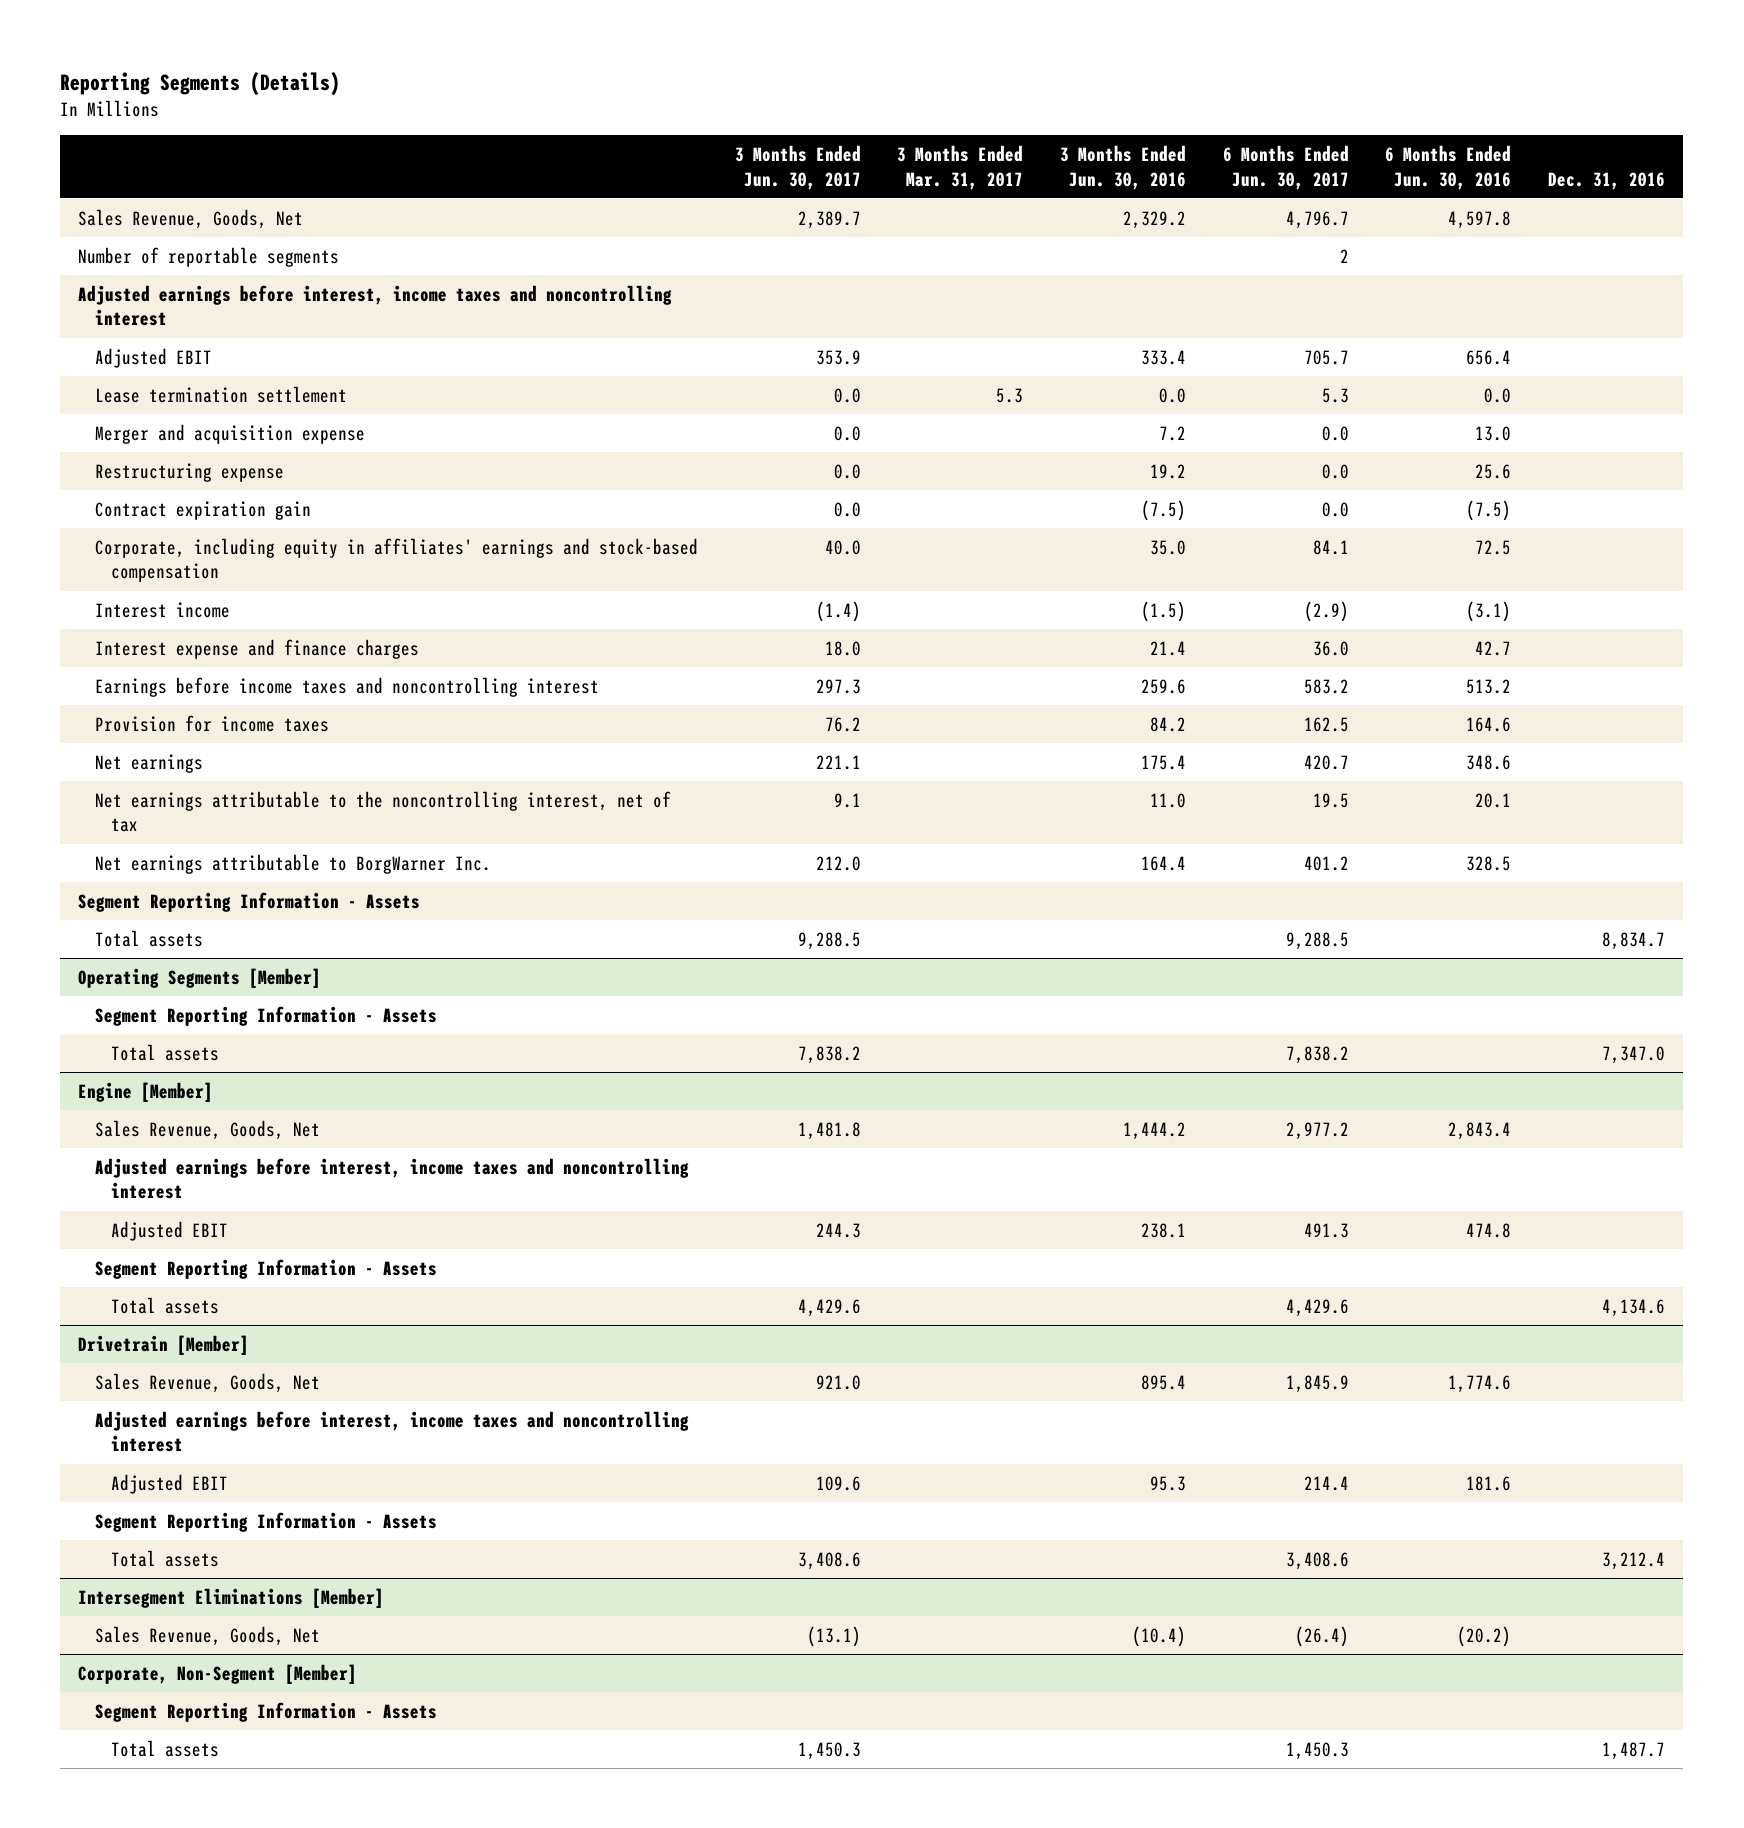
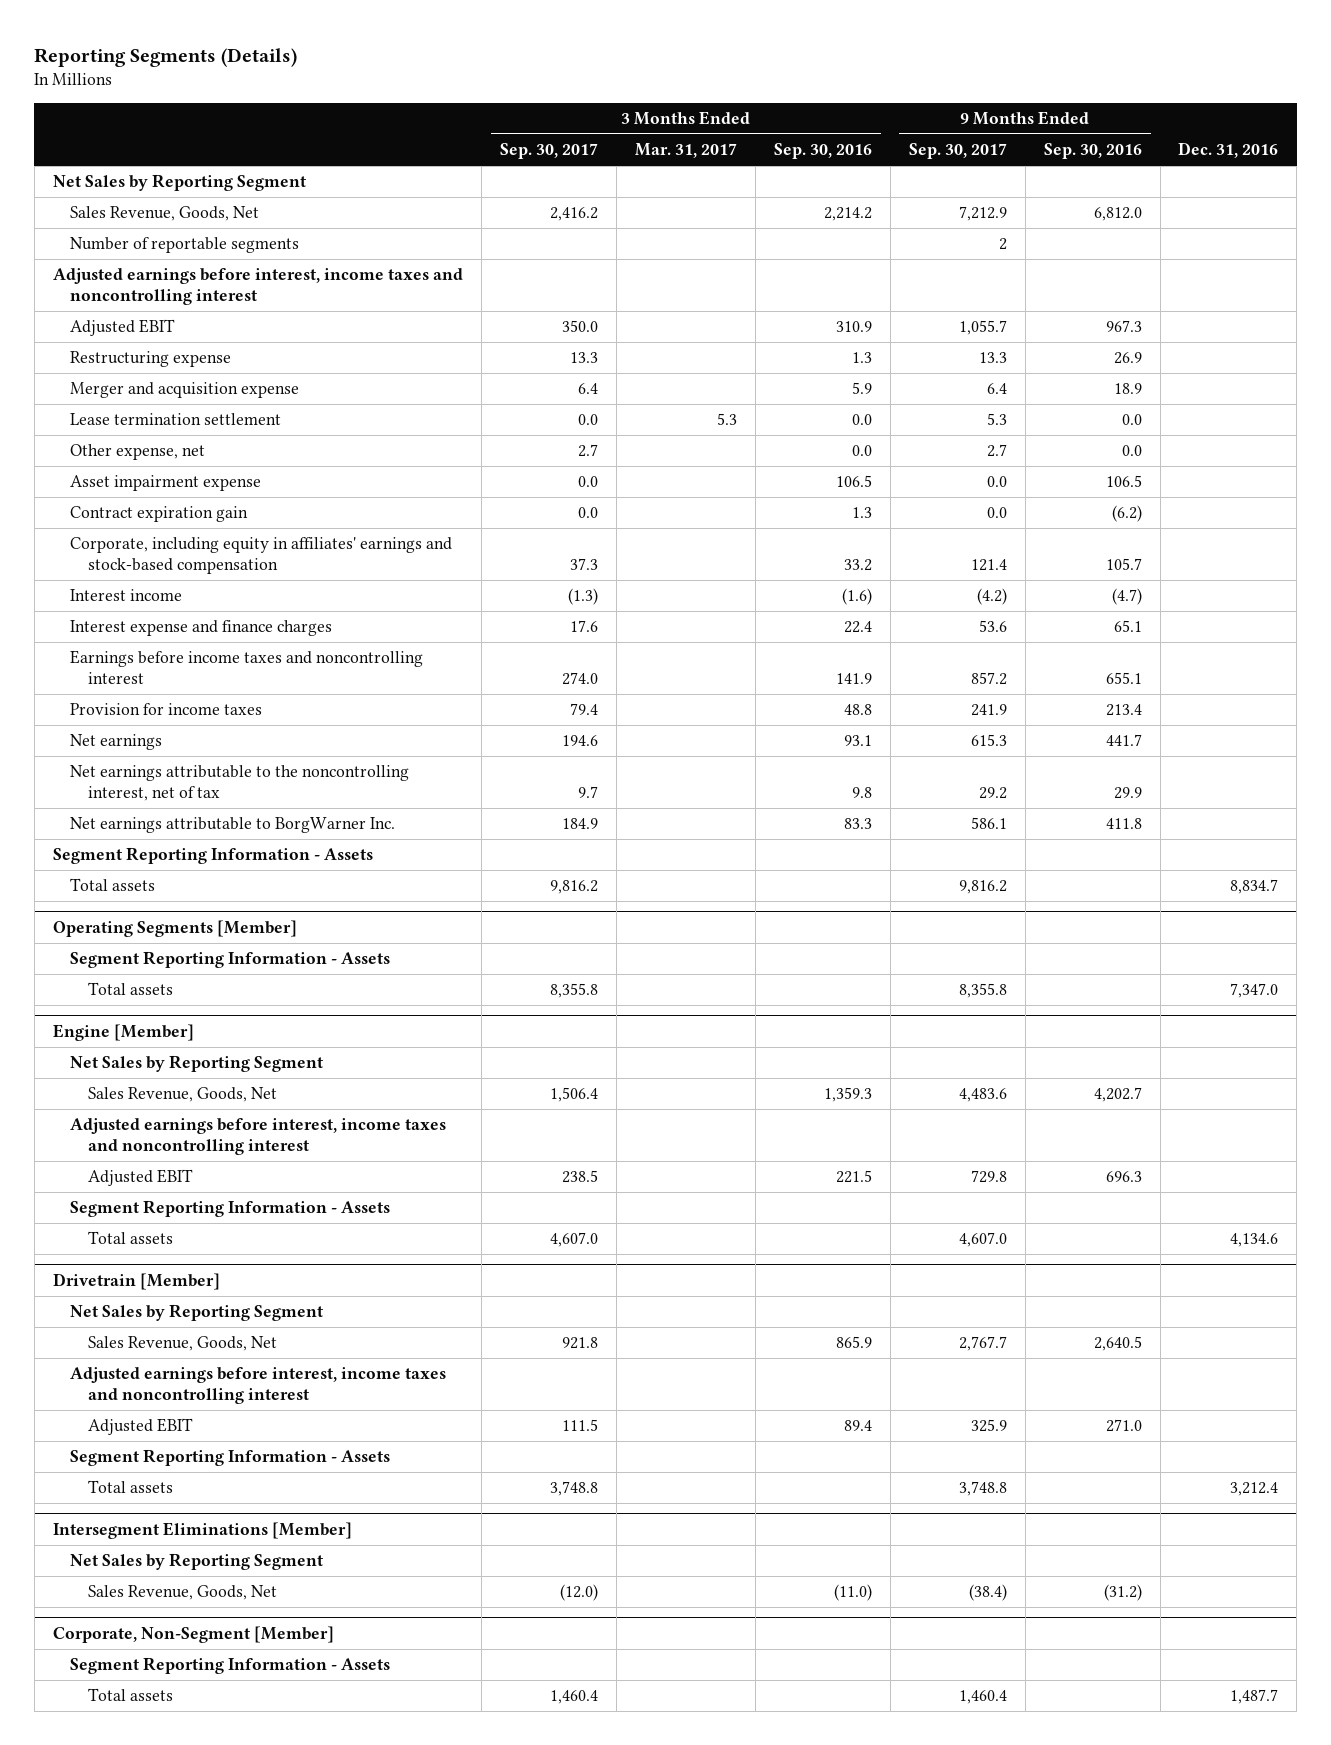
- | 3 Months Ended Jun. 30, 2017 | 3 Months Ended Mar. 31, 2017 | 3 Months Ended Jun. 30, 2016 | 6 Months Ended Jun. 30, 2017 | 6 Months Ended Jun. 30, 2016 | Dec. 31, 2016
+ | 3 Months Ended Sep. 30, 2017 | 3 Months Ended Mar. 31, 2017 | 3 Months Ended Sep. 30, 2016 | 9 Months Ended Sep. 30, 2017 | 9 Months Ended Sep. 30, 2016 | Dec. 31, 2016
+ Net Sales by Reporting Segment
moved down: Merger and acquisition expense | 6.4 | | 5.9 | 6.4 | 18.9 |
moved down: Lease termination settlement | 0.0 | 5.3 | 0.0 | 5.3 | 0.0 |
+ Other expense, net | 2.7 | | 0.0 | 2.7 | 0.0 |
+ Asset impairment expense | 0.0 | | 106.5 | 0.0 | 106.5 |
@ Engine [Member]
+ Net Sales by Reporting Segment
@ Drivetrain [Member]
+ Net Sales by Reporting Segment
@ Intersegment Eliminations [Member]
+ Net Sales by Reporting Segment

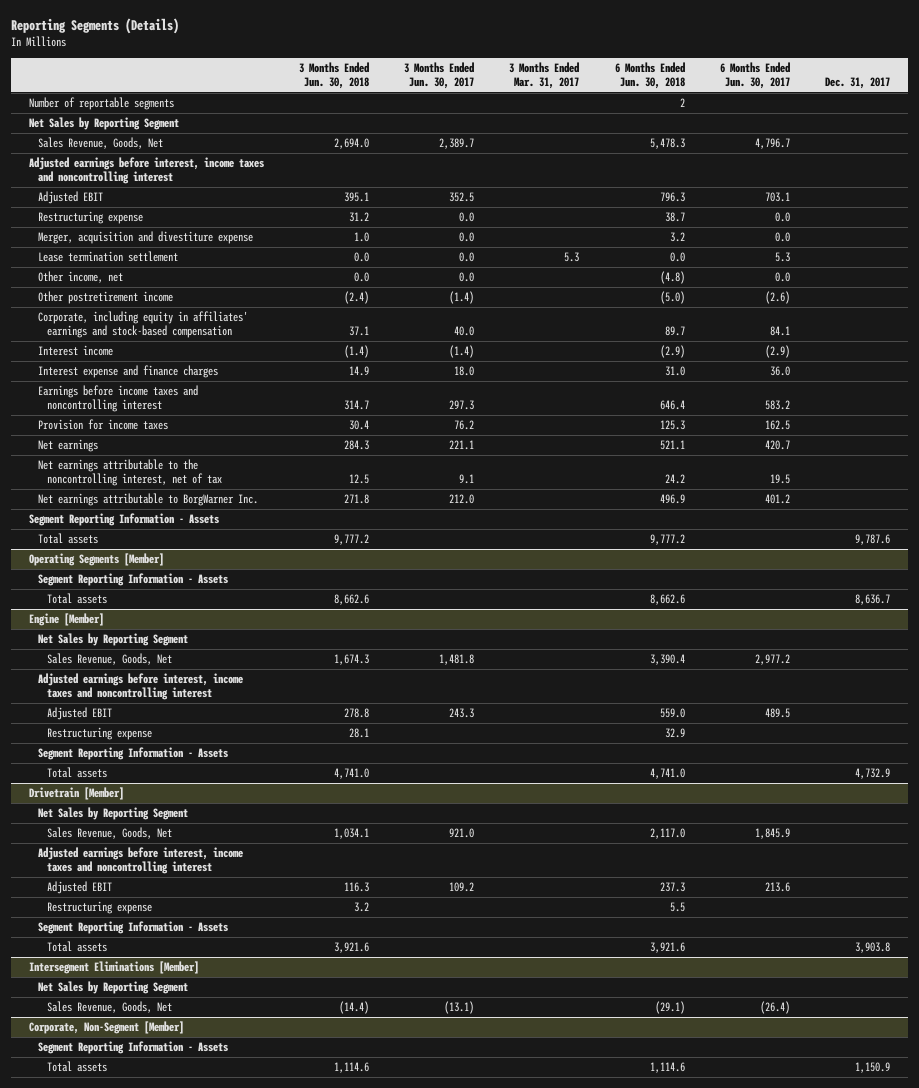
- | 3 Months Ended Sep. 30, 2017 | 3 Months Ended Mar. 31, 2017 | 3 Months Ended Sep. 30, 2016 | 9 Months Ended Sep. 30, 2017 | 9 Months Ended Sep. 30, 2016 | Dec. 31, 2016
+ | 3 Months Ended Jun. 30, 2018 | 3 Months Ended Jun. 30, 2017 | 3 Months Ended Mar. 31, 2017 | 6 Months Ended Jun. 30, 2018 | 6 Months Ended Jun. 30, 2017 | Dec. 31, 2017
moved up: Number of reportable segments | | | | 2 | |
- Merger and acquisition expense | 6.4 | | 5.9 | 6.4 | 18.9 |
+ Merger, acquisition and divestiture expense | 1.0 | 0.0 | | 3.2 | 0.0 |
- Other expense, net | 2.7 | | 0.0 | 2.7 | 0.0 |
- Asset impairment expense | 0.0 | | 106.5 | 0.0 | 106.5 |
- Contract expiration gain | 0.0 | | 1.3 | 0.0 | (6.2) |
+ Other income, net | 0.0 | 0.0 | | (4.8) | 0.0 |
+ Other postretirement income | (2.4) | (1.4) | | (5.0) | (2.6) |
@ Engine [Member]
+ Restructuring expense | 28.1 | | | 32.9 | |
@ Drivetrain [Member]
+ Restructuring expense | 3.2 | | | 5.5 | |

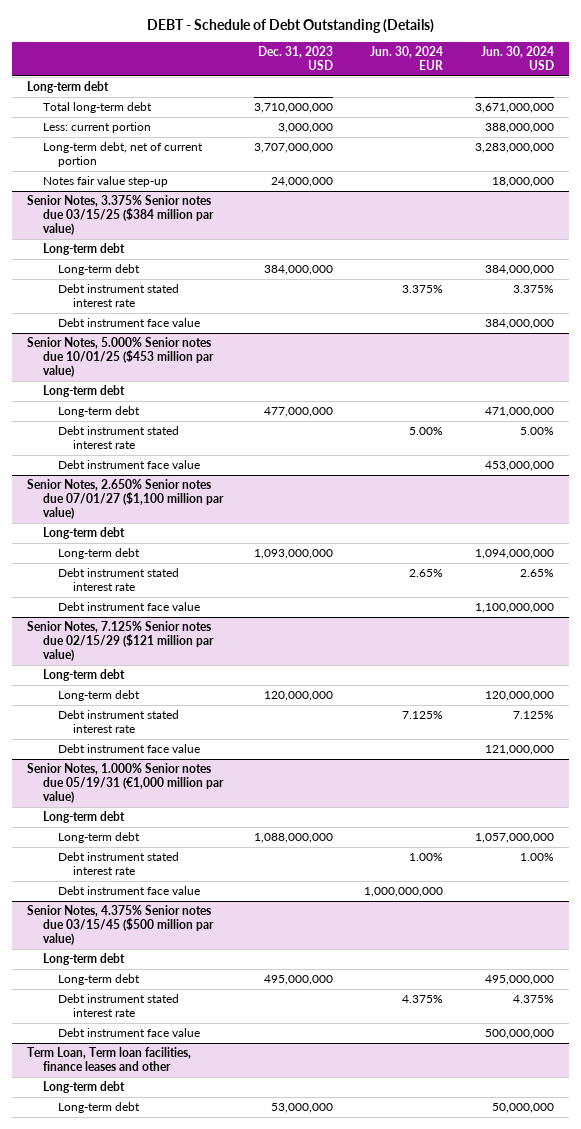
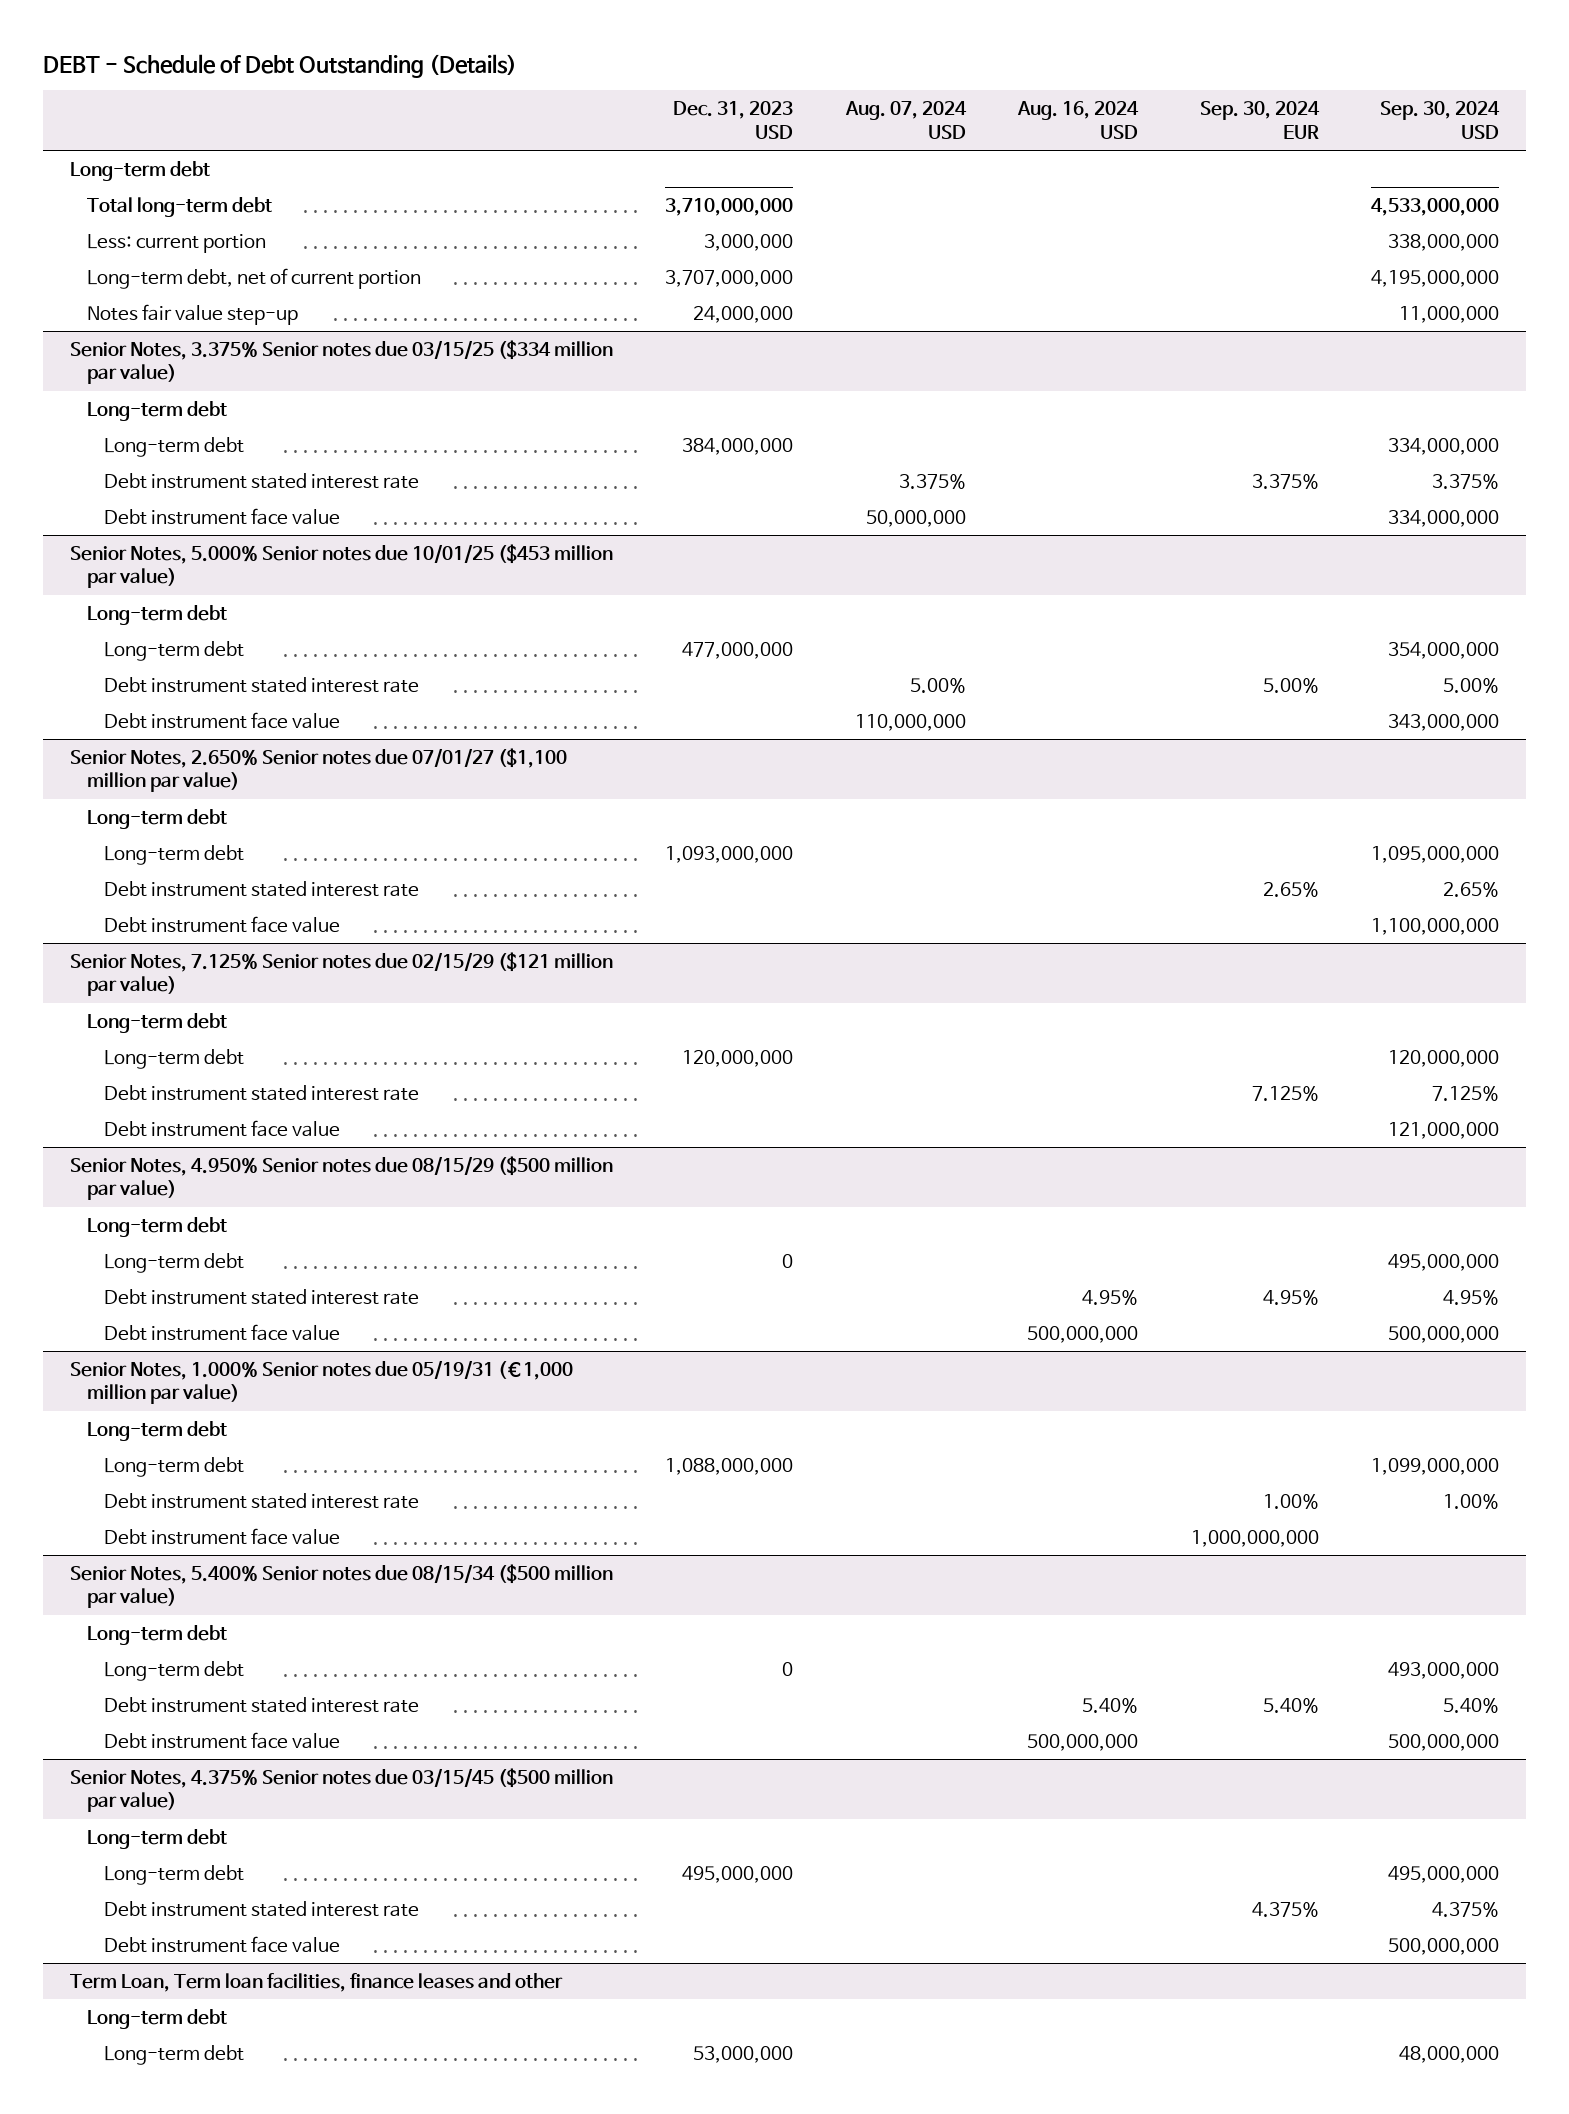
- | Dec. 31, 2023 USD | Jun. 30, 2024 EUR | Jun. 30, 2024 USD
+ | Dec. 31, 2023 USD | Aug. 07, 2024 USD | Aug. 16, 2024 USD | Sep. 30, 2024 EUR | Sep. 30, 2024 USD
- Senior Notes, 3.375% Senior notes due 03/15/25 ($384 million par value)
+ Senior Notes, 3.375% Senior notes due 03/15/25 ($334 million par value)
+ Senior Notes, 4.950% Senior notes due 08/15/29 ($500 million par value)
+ Long-term debt
+ Long-term debt | 0 | | | | 495,000,000
+ Debt instrument stated interest rate | | | 4.95% | 4.95% | 4.95%
+ Debt instrument face value | | | 500,000,000 | | 500,000,000
+ Senior Notes, 5.400% Senior notes due 08/15/34 ($500 million par value)
+ Long-term debt
+ Long-term debt | 0 | | | | 493,000,000
+ Debt instrument stated interest rate | | | 5.40% | 5.40% | 5.40%
+ Debt instrument face value | | | 500,000,000 | | 500,000,000

